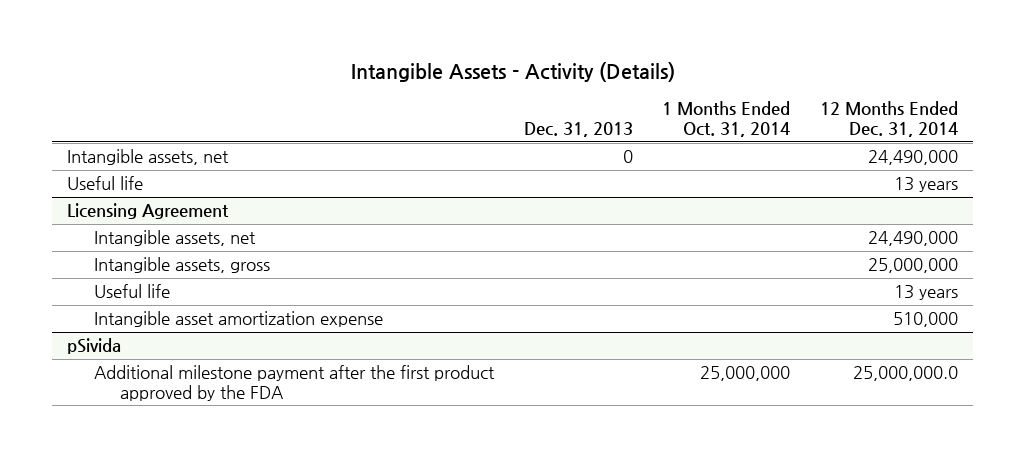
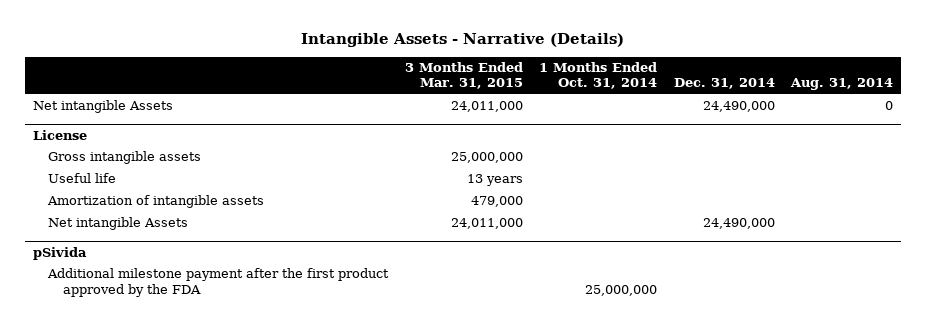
- Intangible Assets - Activity (Details)
+ Intangible Assets - Narrative (Details)
- | Dec. 31, 2013 | 1 Months Ended Oct. 31, 2014 | 12 Months Ended Dec. 31, 2014
+ | 3 Months Ended Mar. 31, 2015 | 1 Months Ended Oct. 31, 2014 | Dec. 31, 2014 | Aug. 31, 2014
- Intangible assets, net | 0 | | 24,490,000
- Useful life | | | 13 years
- Licensing Agreement
- Intangible assets, net | | | 24,490,000
- Intangible assets, gross | | | 25,000,000
+ Net intangible Assets | 24,011,000 | | 24,490,000 | 0
+ License
+ Gross intangible assets | 25,000,000 | | |
- Intangible asset amortization expense | | | 510,000
+ Amortization of intangible assets | 479,000 | | |
+ Net intangible Assets | 24,011,000 | | 24,490,000 |

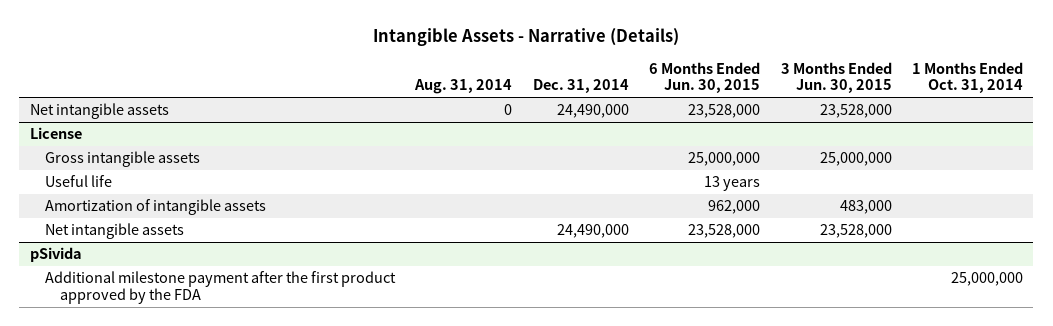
- | 3 Months Ended Mar. 31, 2015 | 1 Months Ended Oct. 31, 2014 | Dec. 31, 2014 | Aug. 31, 2014
+ | Aug. 31, 2014 | Dec. 31, 2014 | 6 Months Ended Jun. 30, 2015 | 3 Months Ended Jun. 30, 2015 | 1 Months Ended Oct. 31, 2014
- Net intangible Assets | 24,011,000 | | 24,490,000 | 0
+ Net intangible assets | 0 | 24,490,000 | 23,528,000 | 23,528,000 |
@ License
- Net intangible Assets | 24,011,000 | | 24,490,000 |
+ Net intangible assets | | 24,490,000 | 23,528,000 | 23,528,000 |

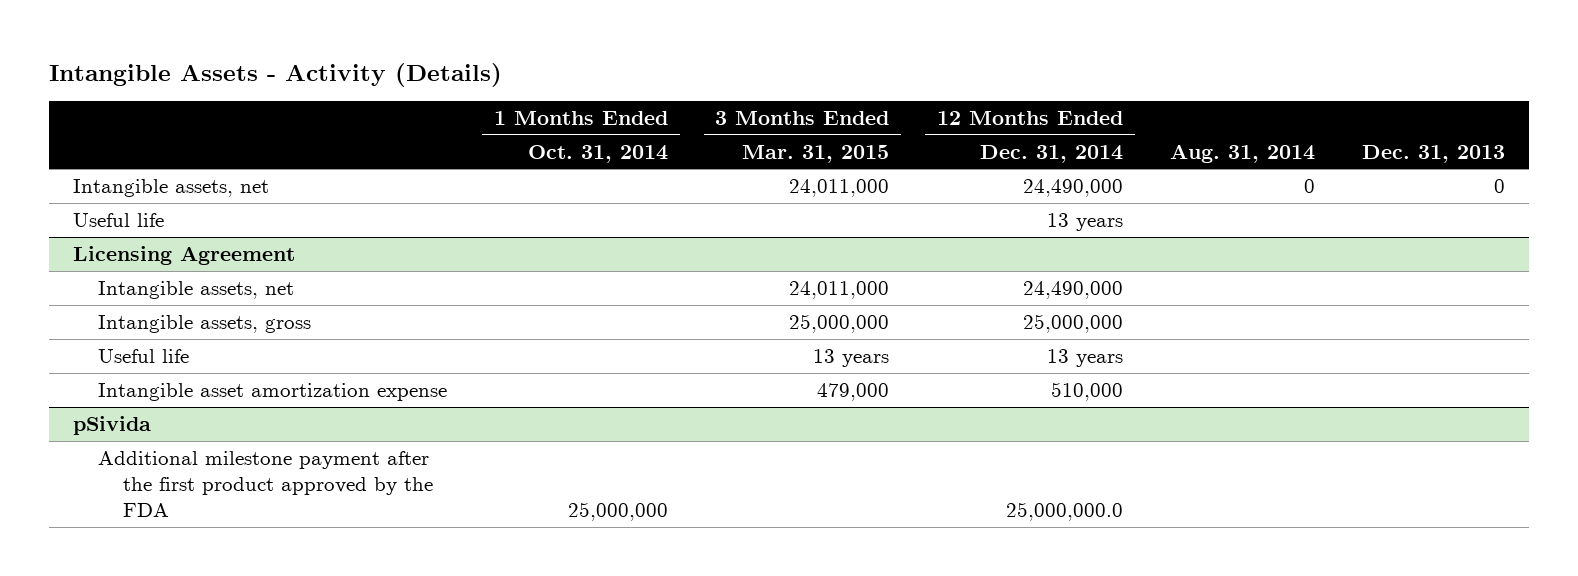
- Intangible Assets - Narrative (Details)
+ Intangible Assets - Activity (Details)
- | Aug. 31, 2014 | Dec. 31, 2014 | 6 Months Ended Jun. 30, 2015 | 3 Months Ended Jun. 30, 2015 | 1 Months Ended Oct. 31, 2014
+ | 1 Months Ended Oct. 31, 2014 | 3 Months Ended Mar. 31, 2015 | 12 Months Ended Dec. 31, 2014 | Aug. 31, 2014 | Dec. 31, 2013
- Net intangible assets | 0 | 24,490,000 | 23,528,000 | 23,528,000 |
- License
- Gross intangible assets | | | 25,000,000 | 25,000,000 |
+ Intangible assets, net | | 24,011,000 | 24,490,000 | 0 | 0
+ Useful life | | | 13 years | |
+ Licensing Agreement
+ Intangible assets, net | | 24,011,000 | 24,490,000 | |
+ Intangible assets, gross | | 25,000,000 | 25,000,000 | |
- Amortization of intangible assets | | | 962,000 | 483,000 |
- Net intangible assets | | 24,490,000 | 23,528,000 | 23,528,000 |
+ Intangible asset amortization expense | | 479,000 | 510,000 | |

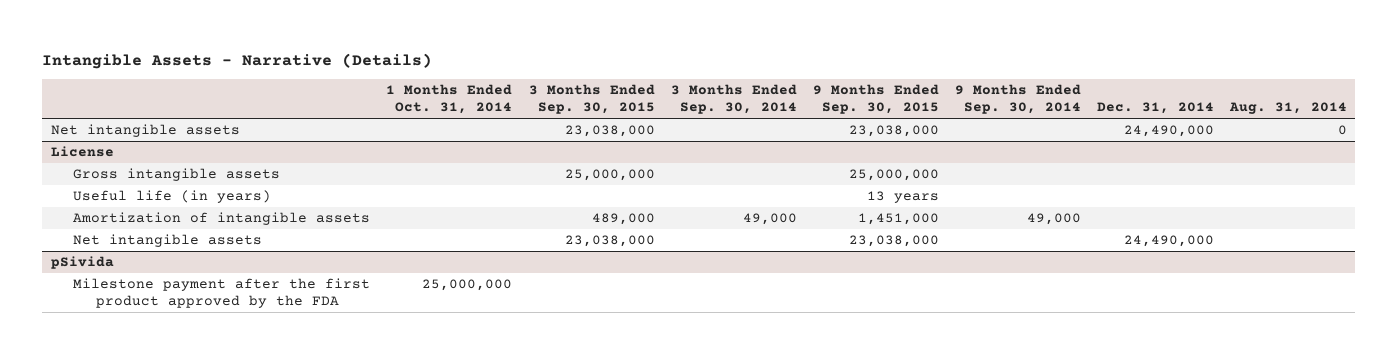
- Intangible Assets - Activity (Details)
+ Intangible Assets - Narrative (Details)
- | 1 Months Ended Oct. 31, 2014 | 3 Months Ended Mar. 31, 2015 | 12 Months Ended Dec. 31, 2014 | Aug. 31, 2014 | Dec. 31, 2013
+ | 1 Months Ended Oct. 31, 2014 | 3 Months Ended Sep. 30, 2015 | 3 Months Ended Sep. 30, 2014 | 9 Months Ended Sep. 30, 2015 | 9 Months Ended Sep. 30, 2014 | Dec. 31, 2014 | Aug. 31, 2014
- Intangible assets, net | | 24,011,000 | 24,490,000 | 0 | 0
- Useful life | | | 13 years | |
- Licensing Agreement
- Intangible assets, net | | 24,011,000 | 24,490,000 | |
- Intangible assets, gross | | 25,000,000 | 25,000,000 | |
- Useful life | | 13 years | 13 years | |
- Intangible asset amortization expense | | 479,000 | 510,000 | |
+ Net intangible assets | | 23,038,000 | | 23,038,000 | | 24,490,000 | 0
+ License
+ Gross intangible assets | | 25,000,000 | | 25,000,000 | | |
+ Useful life (in years) | | | | 13 years | | |
+ Amortization of intangible assets | | 489,000 | 49,000 | 1,451,000 | 49,000 | |
+ Net intangible assets | | 23,038,000 | | 23,038,000 | | 24,490,000 |
@ pSivida
- Additional milestone payment after the first product approved by the FDA | 25,000,000 | | 25,000,000.0 | |
+ Milestone payment after the first product approved by the FDA | 25,000,000 | | | | | |

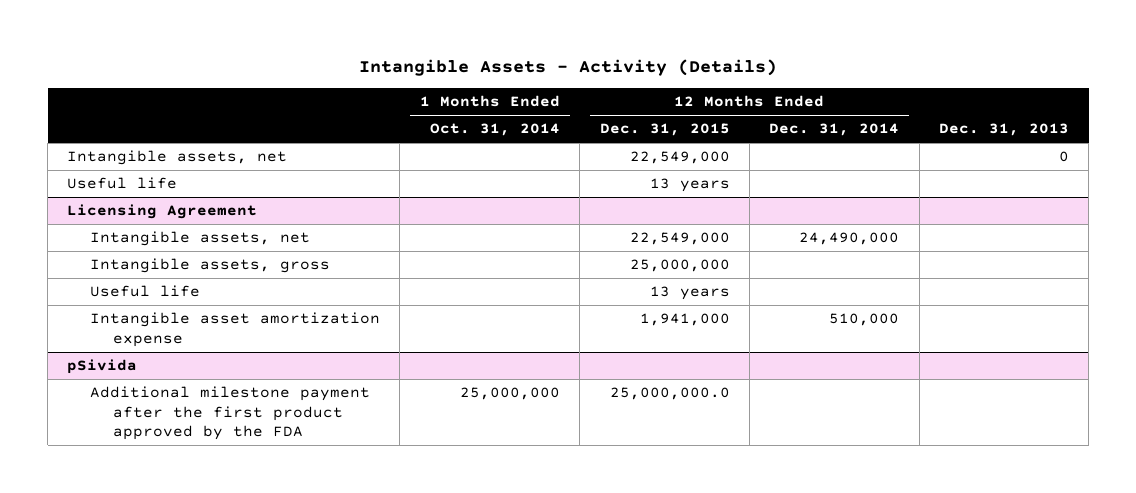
- Intangible Assets - Narrative (Details)
+ Intangible Assets - Activity (Details)
- | 1 Months Ended Oct. 31, 2014 | 3 Months Ended Sep. 30, 2015 | 3 Months Ended Sep. 30, 2014 | 9 Months Ended Sep. 30, 2015 | 9 Months Ended Sep. 30, 2014 | Dec. 31, 2014 | Aug. 31, 2014
+ | 1 Months Ended Oct. 31, 2014 | 12 Months Ended Dec. 31, 2015 | 12 Months Ended Dec. 31, 2014 | Dec. 31, 2013
- Net intangible assets | | 23,038,000 | | 23,038,000 | | 24,490,000 | 0
- License
- Gross intangible assets | | 25,000,000 | | 25,000,000 | | |
- Useful life (in years) | | | | 13 years | | |
- Amortization of intangible assets | | 489,000 | 49,000 | 1,451,000 | 49,000 | |
- Net intangible assets | | 23,038,000 | | 23,038,000 | | 24,490,000 |
+ Intangible assets, net | | 22,549,000 | | 0
+ Useful life | | 13 years | |
+ Licensing Agreement
+ Intangible assets, net | | 22,549,000 | 24,490,000 |
+ Intangible assets, gross | | 25,000,000 | |
+ Useful life | | 13 years | |
+ Intangible asset amortization expense | | 1,941,000 | 510,000 |
@ pSivida
- Milestone payment after the first product approved by the FDA | 25,000,000 | | | | | |
+ Additional milestone payment after the first product approved by the FDA | 25,000,000 | 25,000,000.0 | |

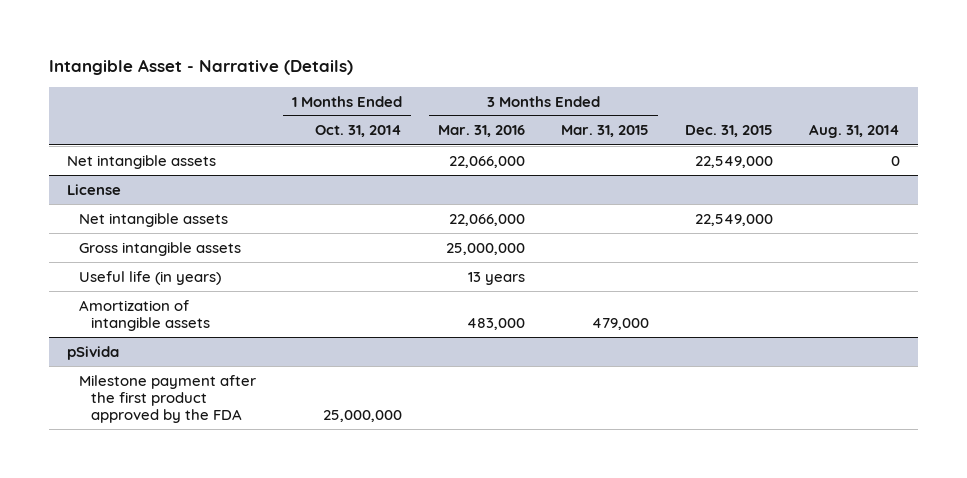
- Intangible Assets - Activity (Details)
+ Intangible Asset - Narrative (Details)
- | 1 Months Ended Oct. 31, 2014 | 12 Months Ended Dec. 31, 2015 | 12 Months Ended Dec. 31, 2014 | Dec. 31, 2013
+ | 1 Months Ended Oct. 31, 2014 | 3 Months Ended Mar. 31, 2016 | 3 Months Ended Mar. 31, 2015 | Dec. 31, 2015 | Aug. 31, 2014
- Intangible assets, net | | 22,549,000 | | 0
- Useful life | | 13 years | |
- Licensing Agreement
- Intangible assets, net | | 22,549,000 | 24,490,000 |
- Intangible assets, gross | | 25,000,000 | |
- Useful life | | 13 years | |
- Intangible asset amortization expense | | 1,941,000 | 510,000 |
+ Net intangible assets | | 22,066,000 | | 22,549,000 | 0
+ License
+ Net intangible assets | | 22,066,000 | | 22,549,000 |
+ Gross intangible assets | | 25,000,000 | | |
+ Useful life (in years) | | 13 years | | |
+ Amortization of intangible assets | | 483,000 | 479,000 | |
@ pSivida
- Additional milestone payment after the first product approved by the FDA | 25,000,000 | 25,000,000.0 | |
+ Milestone payment after the first product approved by the FDA | 25,000,000 | | | |

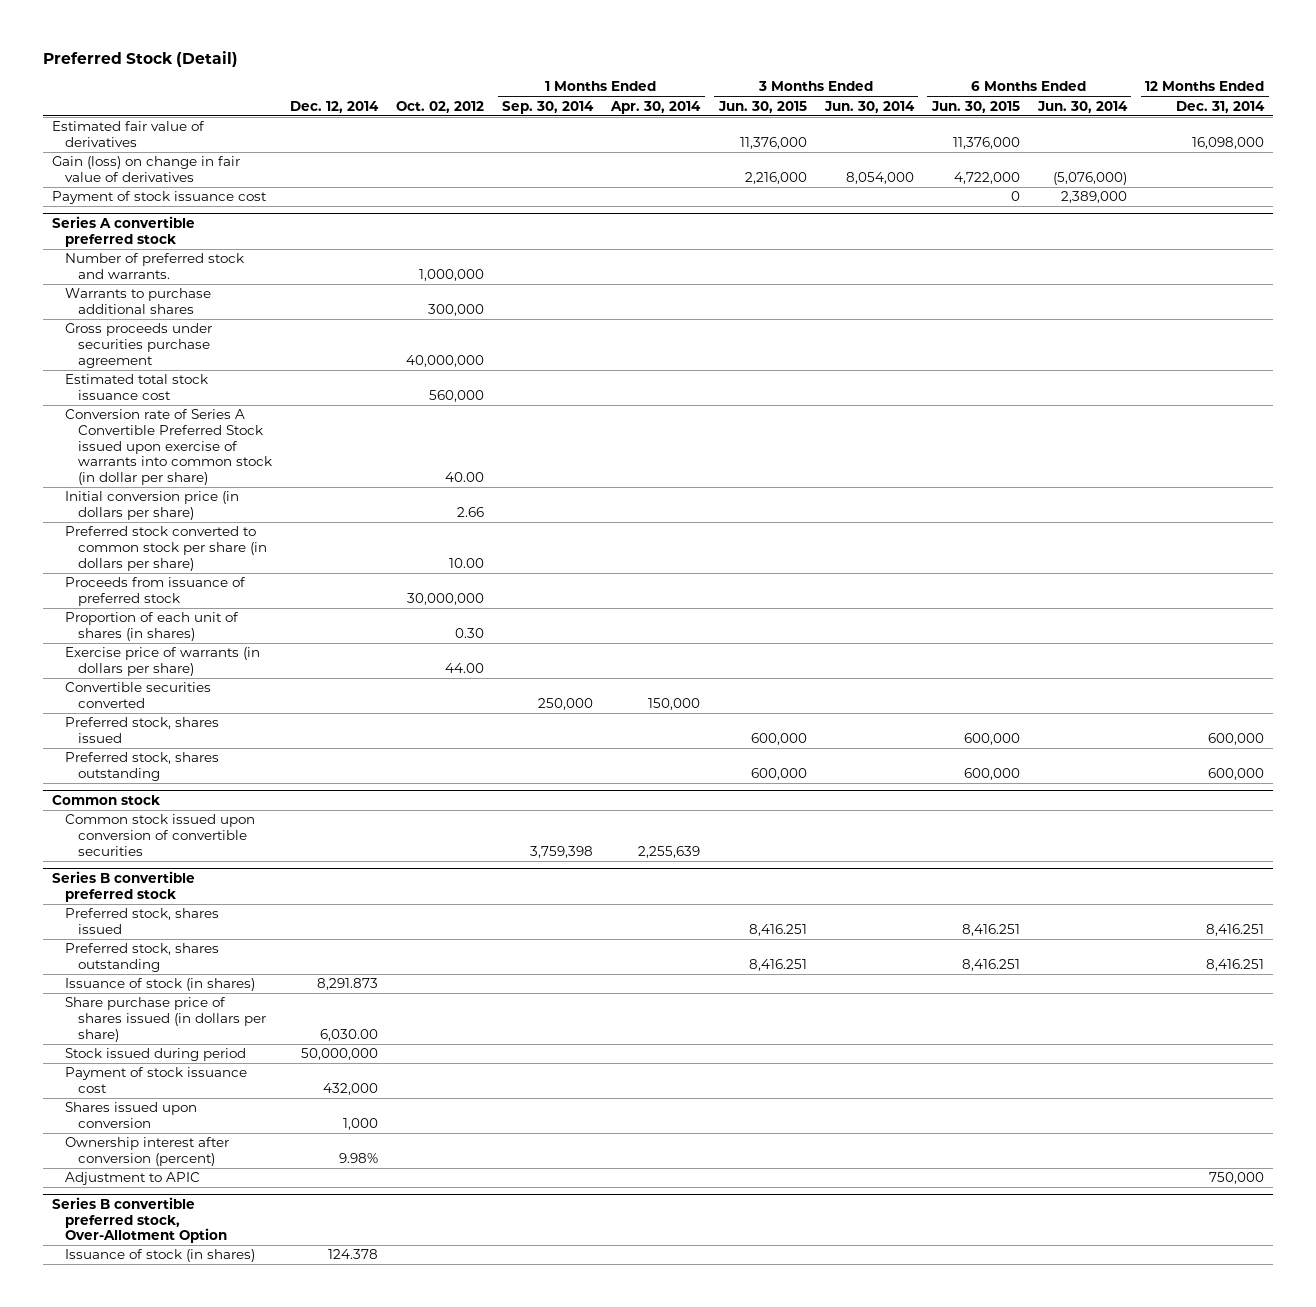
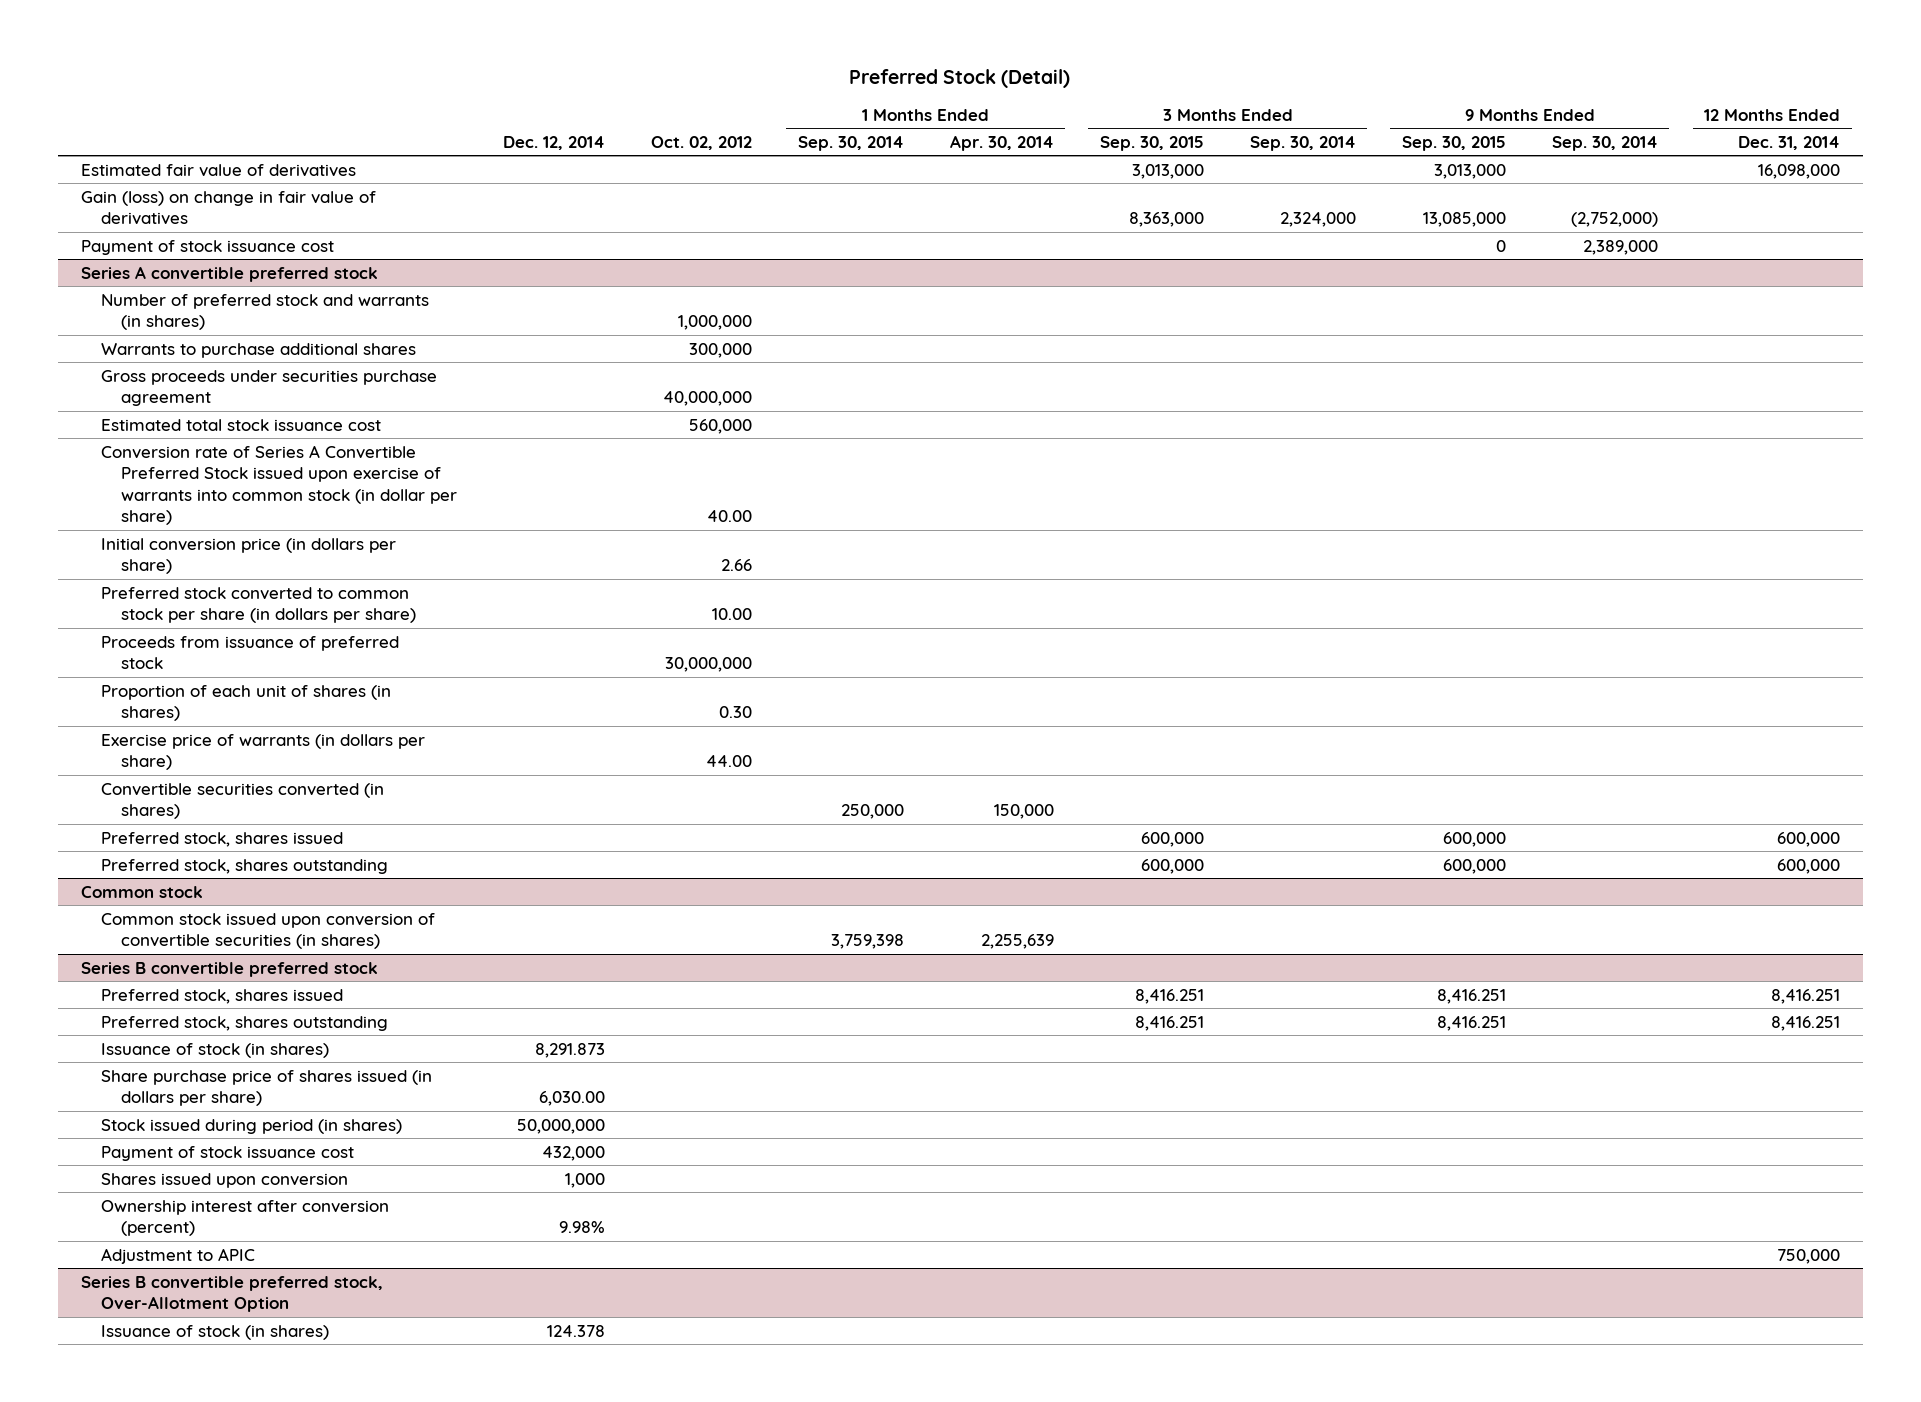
- | Dec. 12, 2014 | Oct. 02, 2012 | 1 Months Ended Sep. 30, 2014 | 1 Months Ended Apr. 30, 2014 | 3 Months Ended Jun. 30, 2015 | 3 Months Ended Jun. 30, 2014 | 6 Months Ended Jun. 30, 2015 | 6 Months Ended Jun. 30, 2014 | 12 Months Ended Dec. 31, 2014
+ | Dec. 12, 2014 | Oct. 02, 2012 | 1 Months Ended Sep. 30, 2014 | 1 Months Ended Apr. 30, 2014 | 3 Months Ended Sep. 30, 2015 | 3 Months Ended Sep. 30, 2014 | 9 Months Ended Sep. 30, 2015 | 9 Months Ended Sep. 30, 2014 | 12 Months Ended Dec. 31, 2014
@ Series A convertible preferred stock
- Number of preferred stock and warrants. | | 1,000,000 | | | | | | |
+ Number of preferred stock and warrants (in shares) | | 1,000,000 | | | | | | |
- Convertible securities converted | | | 250,000 | 150,000 | | | | |
+ Convertible securities converted (in shares) | | | 250,000 | 150,000 | | | | |
@ Common stock
- Common stock issued upon conversion of convertible securities | | | 3,759,398 | 2,255,639 | | | | |
+ Common stock issued upon conversion of convertible securities (in shares) | | | 3,759,398 | 2,255,639 | | | | |
@ Series B convertible preferred stock
- Stock issued during period | 50,000,000 | | | | | | | |
+ Stock issued during period (in shares) | 50,000,000 | | | | | | | |

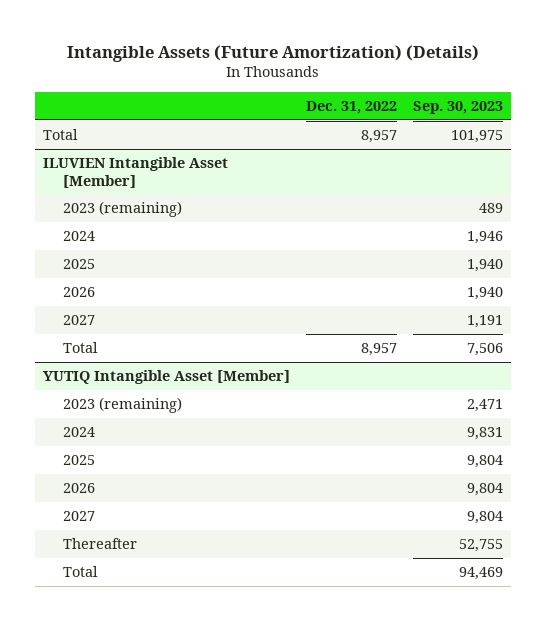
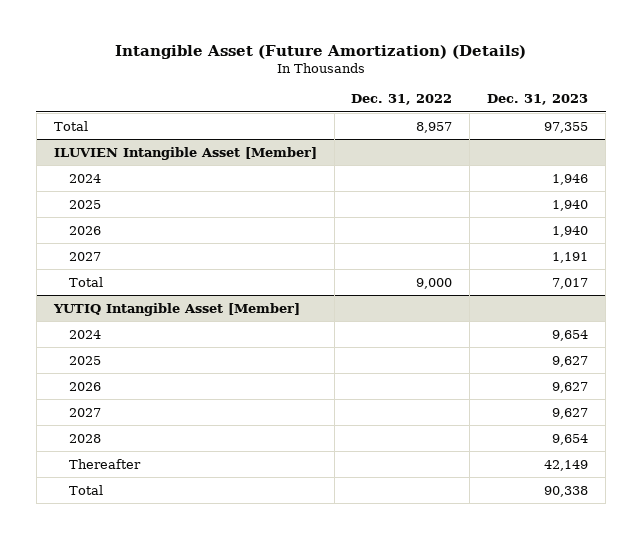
- Intangible Assets (Future Amortization) (Details)
+ Intangible Asset (Future Amortization) (Details)
- | Dec. 31, 2022 | Sep. 30, 2023
+ | Dec. 31, 2022 | Dec. 31, 2023
@ ILUVIEN Intangible Asset [Member]
- 2023 (remaining) | | 489
- Total | 8,957 | 7,506
+ Total | 9,000 | 7,017
@ YUTIQ Intangible Asset [Member]
- 2023 (remaining) | | 2,471
+ 2028 | | 9,654

